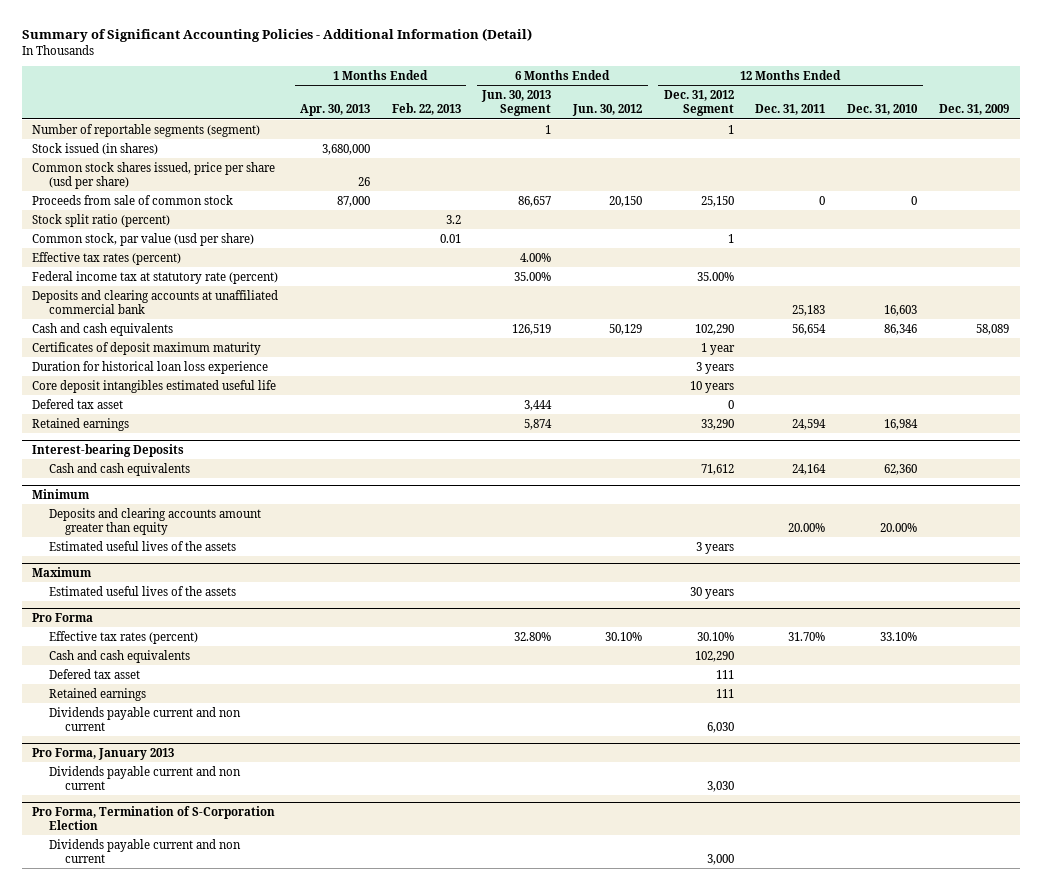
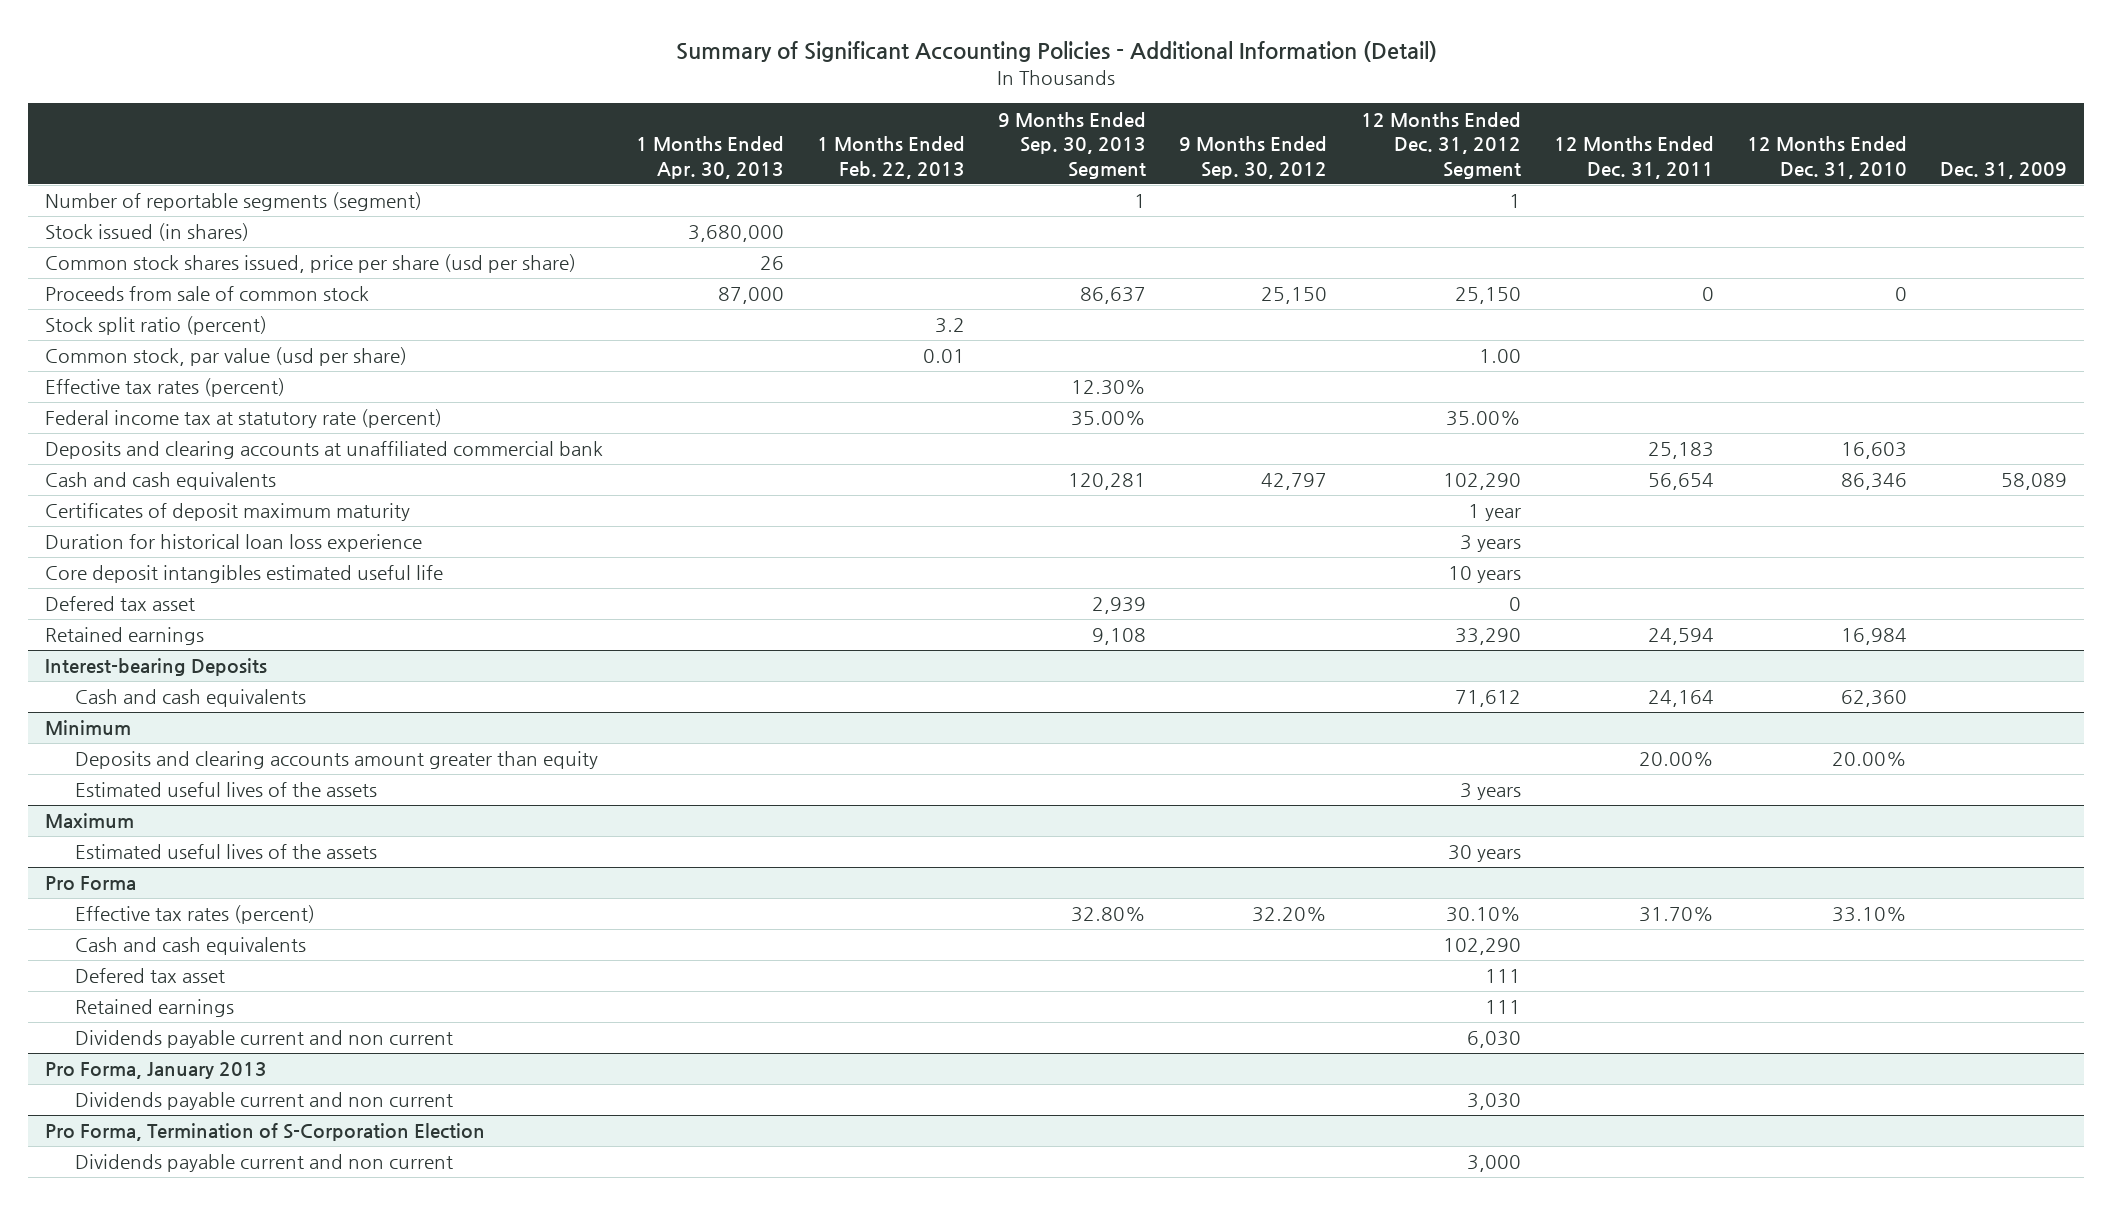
- | 1 Months Ended Apr. 30, 2013 | 1 Months Ended Feb. 22, 2013 | 6 Months Ended Jun. 30, 2013 Segment | 6 Months Ended Jun. 30, 2012 | 12 Months Ended Dec. 31, 2012 Segment | 12 Months Ended Dec. 31, 2011 | 12 Months Ended Dec. 31, 2010 | Dec. 31, 2009
+ | 1 Months Ended Apr. 30, 2013 | 1 Months Ended Feb. 22, 2013 | 9 Months Ended Sep. 30, 2013 Segment | 9 Months Ended Sep. 30, 2012 | 12 Months Ended Dec. 31, 2012 Segment | 12 Months Ended Dec. 31, 2011 | 12 Months Ended Dec. 31, 2010 | Dec. 31, 2009
- Common stock, par value (usd per share) | | 0.01 | | | 1 | | |
+ Common stock, par value (usd per share) | | 0.01 | | | 1.00 | | |

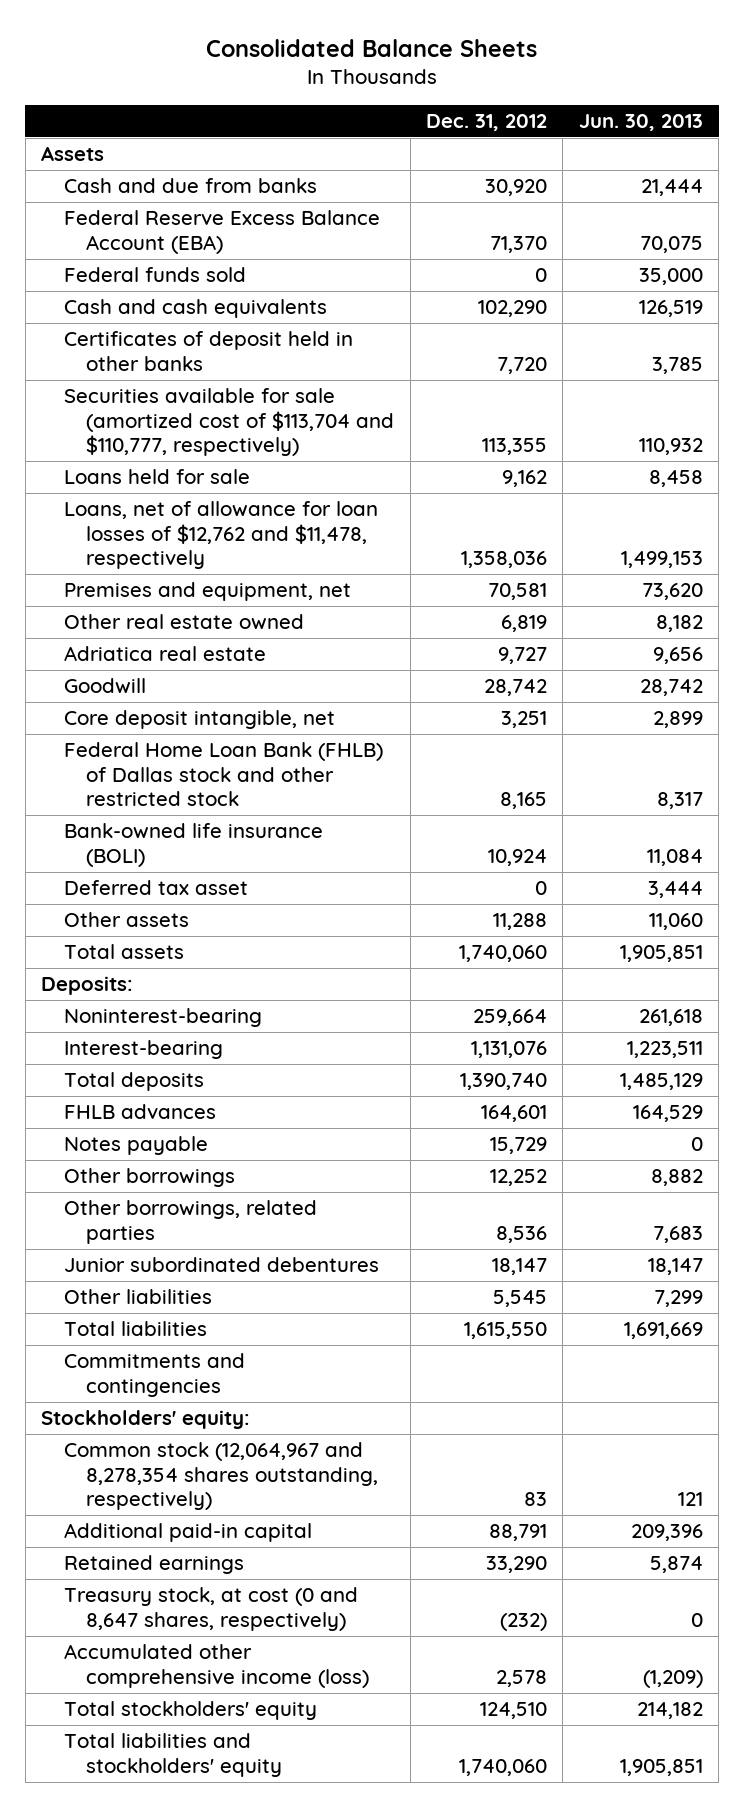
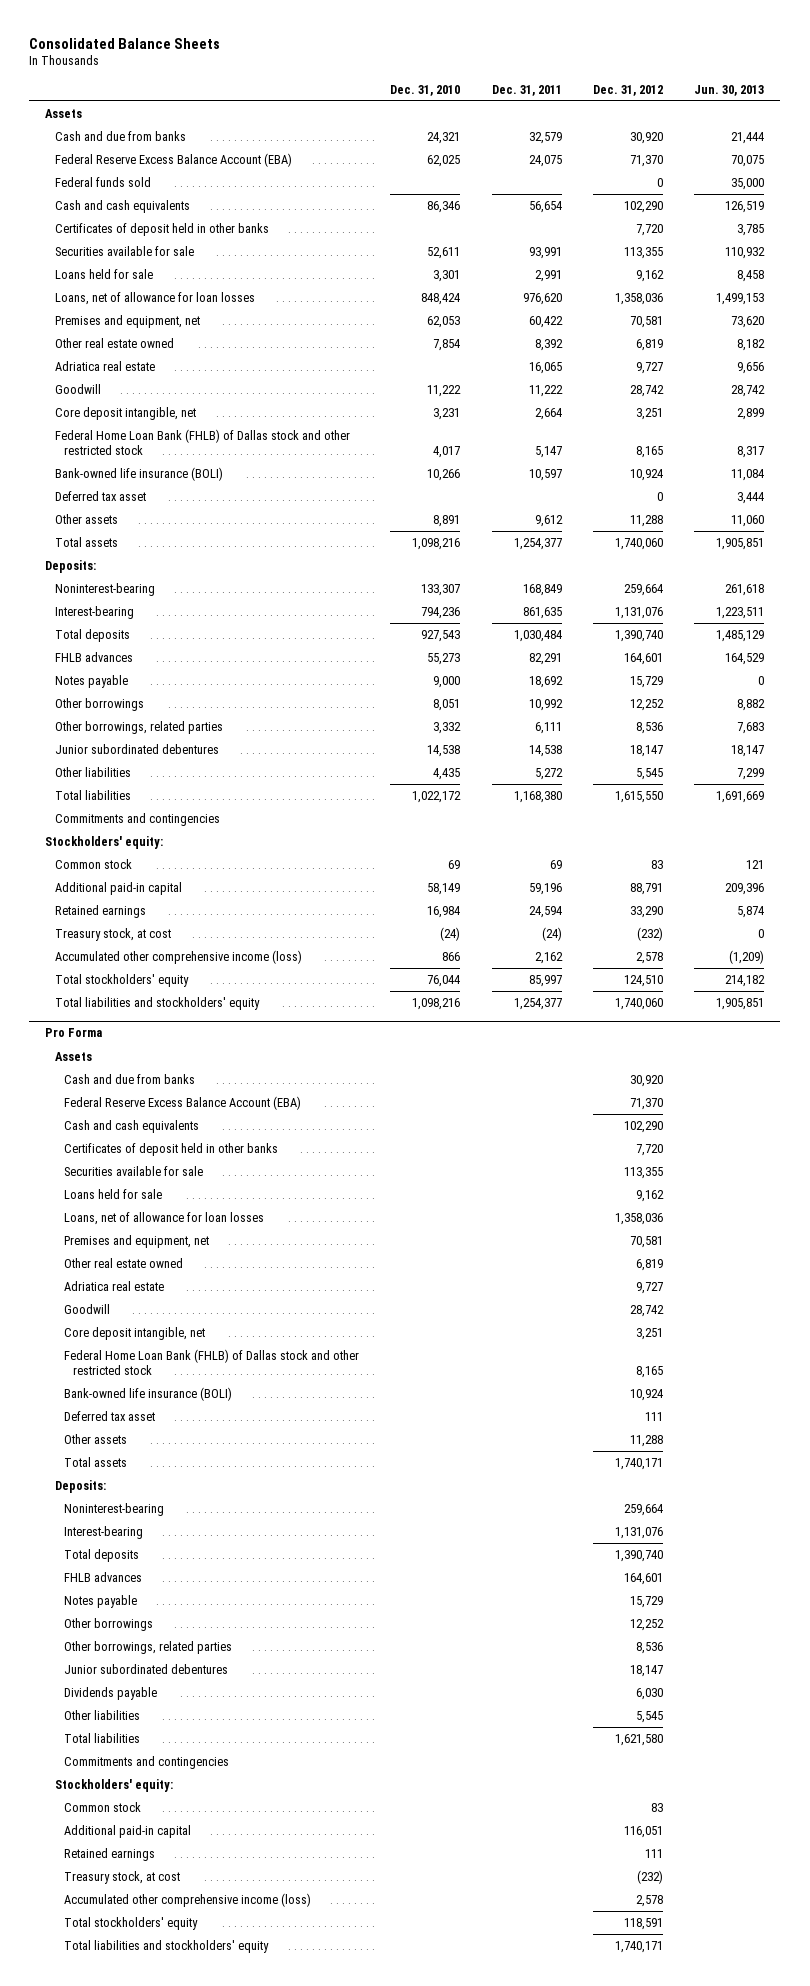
- | Dec. 31, 2012 | Jun. 30, 2013
+ | Dec. 31, 2010 | Dec. 31, 2011 | Dec. 31, 2012 | Jun. 30, 2013
- Securities available for sale (amortized cost of $113,704 and $110,777, respectively) | 113,355 | 110,932
+ Securities available for sale | 52,611 | 93,991 | 113,355 | 110,932
- Loans, net of allowance for loan losses of $12,762 and $11,478, respectively | 1,358,036 | 1,499,153
+ Loans, net of allowance for loan losses | 848,424 | 976,620 | 1,358,036 | 1,499,153
- Common stock (12,064,967 and 8,278,354 shares outstanding, respectively) | 83 | 121
+ Common stock | 69 | 69 | 83 | 121
- Treasury stock, at cost (0 and 8,647 shares, respectively) | (232) | 0
+ Treasury stock, at cost | (24) | (24) | (232) | 0
+ Pro Forma
+ Assets
+ Cash and due from banks | | | 30,920 |
+ Federal Reserve Excess Balance Account (EBA) | | | 71,370 |
+ Cash and cash equivalents | | | 102,290 |
+ Certificates of deposit held in other banks | | | 7,720 |
+ Securities available for sale | | | 113,355 |
+ Loans held for sale | | | 9,162 |
+ Loans, net of allowance for loan losses | | | 1,358,036 |
+ Premises and equipment, net | | | 70,581 |
+ Other real estate owned | | | 6,819 |
+ Adriatica real estate | | | 9,727 |
+ Goodwill | | | 28,742 |
+ Core deposit intangible, net | | | 3,251 |
+ Federal Home Loan Bank (FHLB) of Dallas stock and other restricted stock | | | 8,165 |
+ Bank-owned life insurance (BOLI) | | | 10,924 |
+ Deferred tax asset | | | 111 |
+ Other assets | | | 11,288 |
+ Total assets | | | 1,740,171 |
+ Deposits:
+ Noninterest-bearing | | | 259,664 |
+ Interest-bearing | | | 1,131,076 |
+ Total deposits | | | 1,390,740 |
+ FHLB advances | | | 164,601 |
+ Notes payable | | | 15,729 |
+ Other borrowings | | | 12,252 |
+ Other borrowings, related parties | | | 8,536 |
+ Junior subordinated debentures | | | 18,147 |
+ Dividends payable | | | 6,030 |
+ Other liabilities | | | 5,545 |
+ Total liabilities | | | 1,621,580 |
+ Commitments and contingencies
+ Stockholders' equity:
+ Common stock | | | 83 |
+ Additional paid-in capital | | | 116,051 |
+ Retained earnings | | | 111 |
+ Treasury stock, at cost | | | (232) |
+ Accumulated other comprehensive income (loss) | | | 2,578 |
+ Total stockholders' equity | | | 118,591 |
+ Total liabilities and stockholders' equity | | | 1,740,171 |

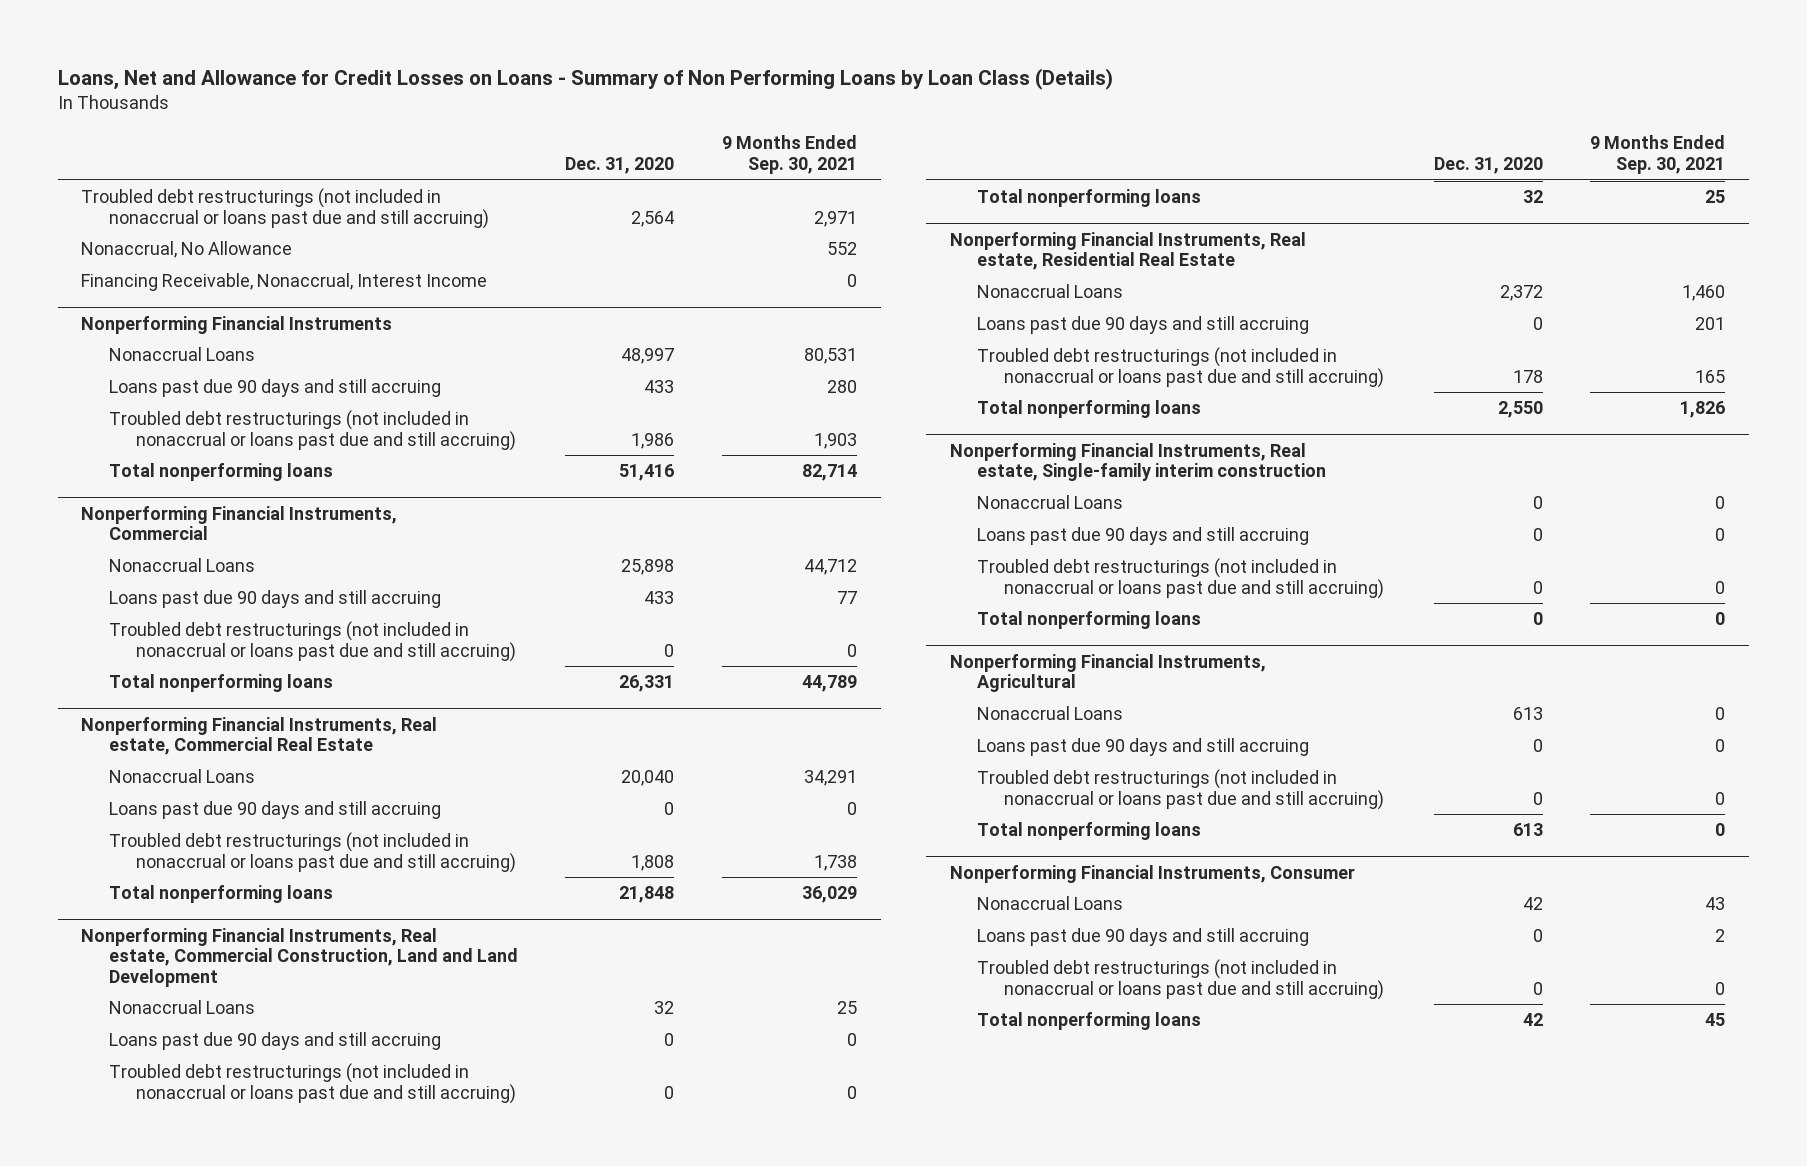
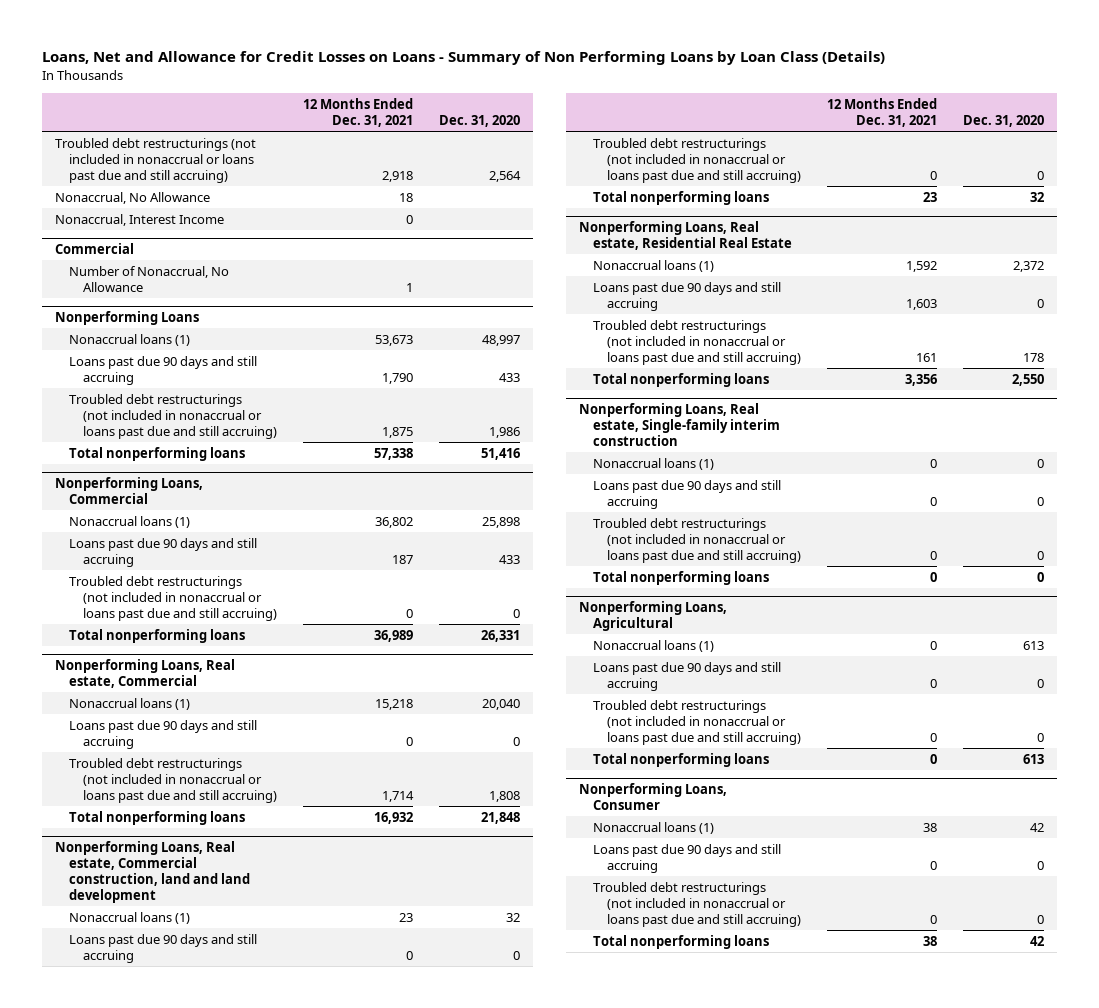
- | Dec. 31, 2020 | 9 Months Ended Sep. 30, 2021
+ | 12 Months Ended Dec. 31, 2021 | Dec. 31, 2020
- Financing Receivable, Nonaccrual, Interest Income | | 0
- Nonperforming Financial Instruments
- Nonaccrual Loans | 48,997 | 80,531
+ Nonaccrual, Interest Income | 0 |
+ Commercial
+ Number of Nonaccrual, No Allowance | 1 |
+ Nonperforming Loans
+ Nonaccrual loans (1) | 53,673 | 48,997
- Nonperforming Financial Instruments, Commercial
- Nonaccrual Loans | 25,898 | 44,712
+ Nonperforming Loans, Commercial
+ Nonaccrual loans (1) | 36,802 | 25,898
- Nonperforming Financial Instruments, Real estate, Commercial Real Estate
- Nonaccrual Loans | 20,040 | 34,291
+ Nonperforming Loans, Real estate, Commercial
+ Nonaccrual loans (1) | 15,218 | 20,040
- Nonperforming Financial Instruments, Real estate, Commercial Construction, Land and Land Development
- Nonaccrual Loans | 32 | 25
+ Nonperforming Loans, Real estate, Commercial construction, land and land development
+ Nonaccrual loans (1) | 23 | 32
- Nonperforming Financial Instruments, Real estate, Residential Real Estate
- Nonaccrual Loans | 2,372 | 1,460
+ Nonperforming Loans, Real estate, Residential Real Estate
+ Nonaccrual loans (1) | 1,592 | 2,372
- Nonperforming Financial Instruments, Real estate, Single-family interim construction
- Nonaccrual Loans | 0 | 0
+ Nonperforming Loans, Real estate, Single-family interim construction
+ Nonaccrual loans (1) | 0 | 0
- Nonperforming Financial Instruments, Agricultural
- Nonaccrual Loans | 613 | 0
+ Nonperforming Loans, Agricultural
+ Nonaccrual loans (1) | 0 | 613
- Nonperforming Financial Instruments, Consumer
- Nonaccrual Loans | 42 | 43
+ Nonperforming Loans, Consumer
+ Nonaccrual loans (1) | 38 | 42

